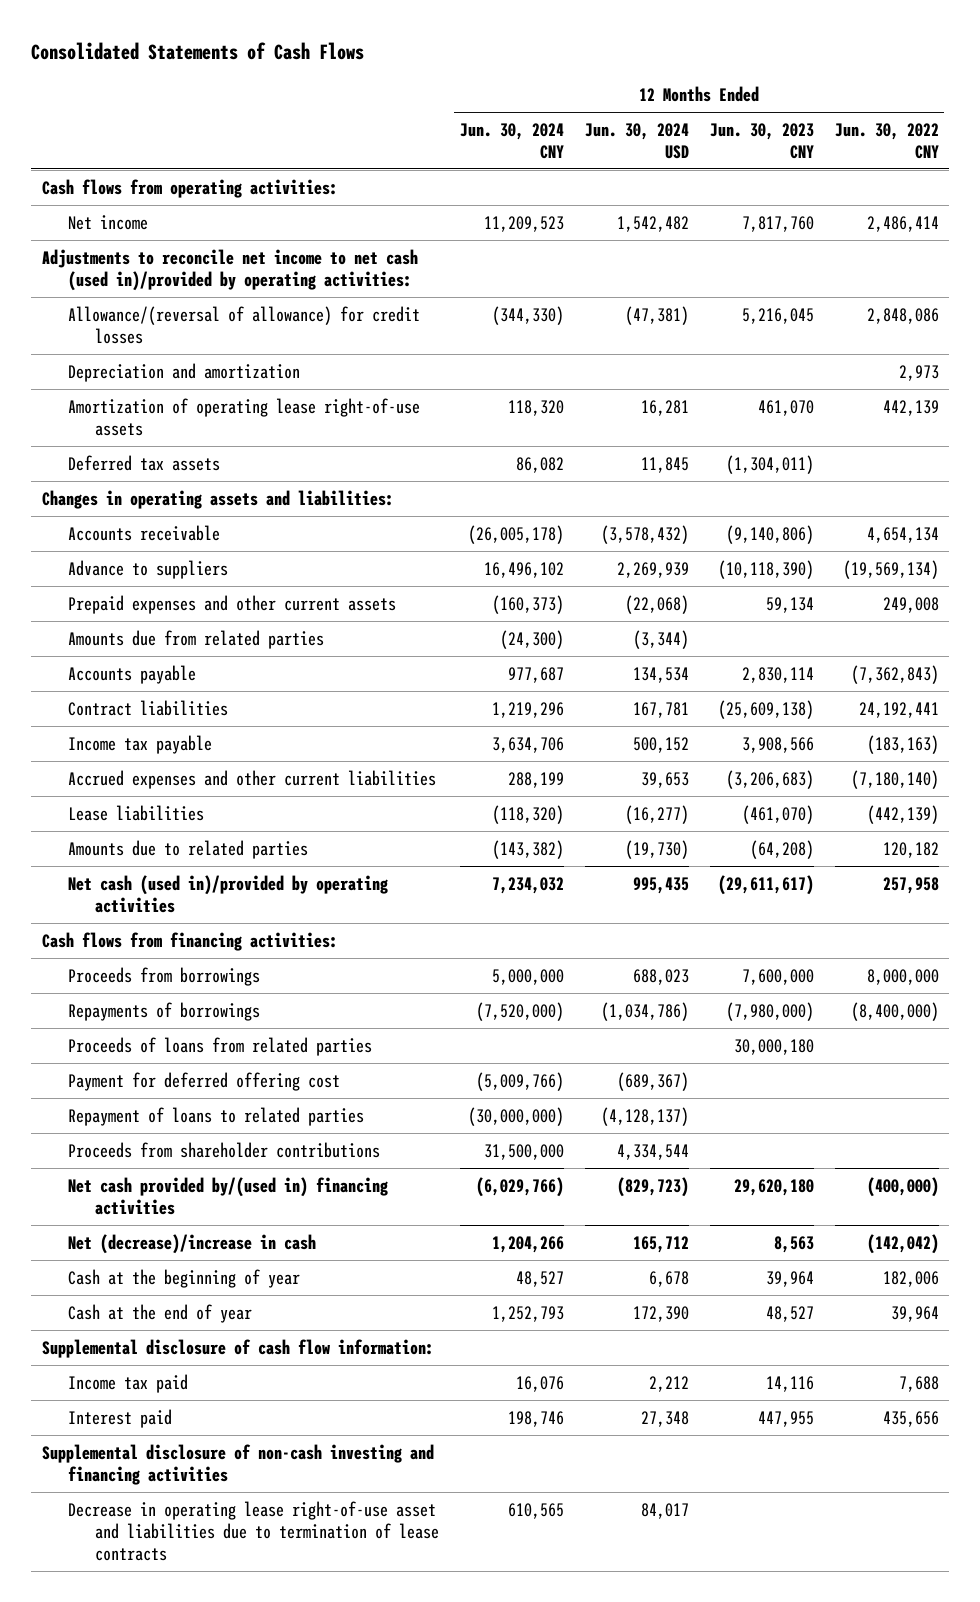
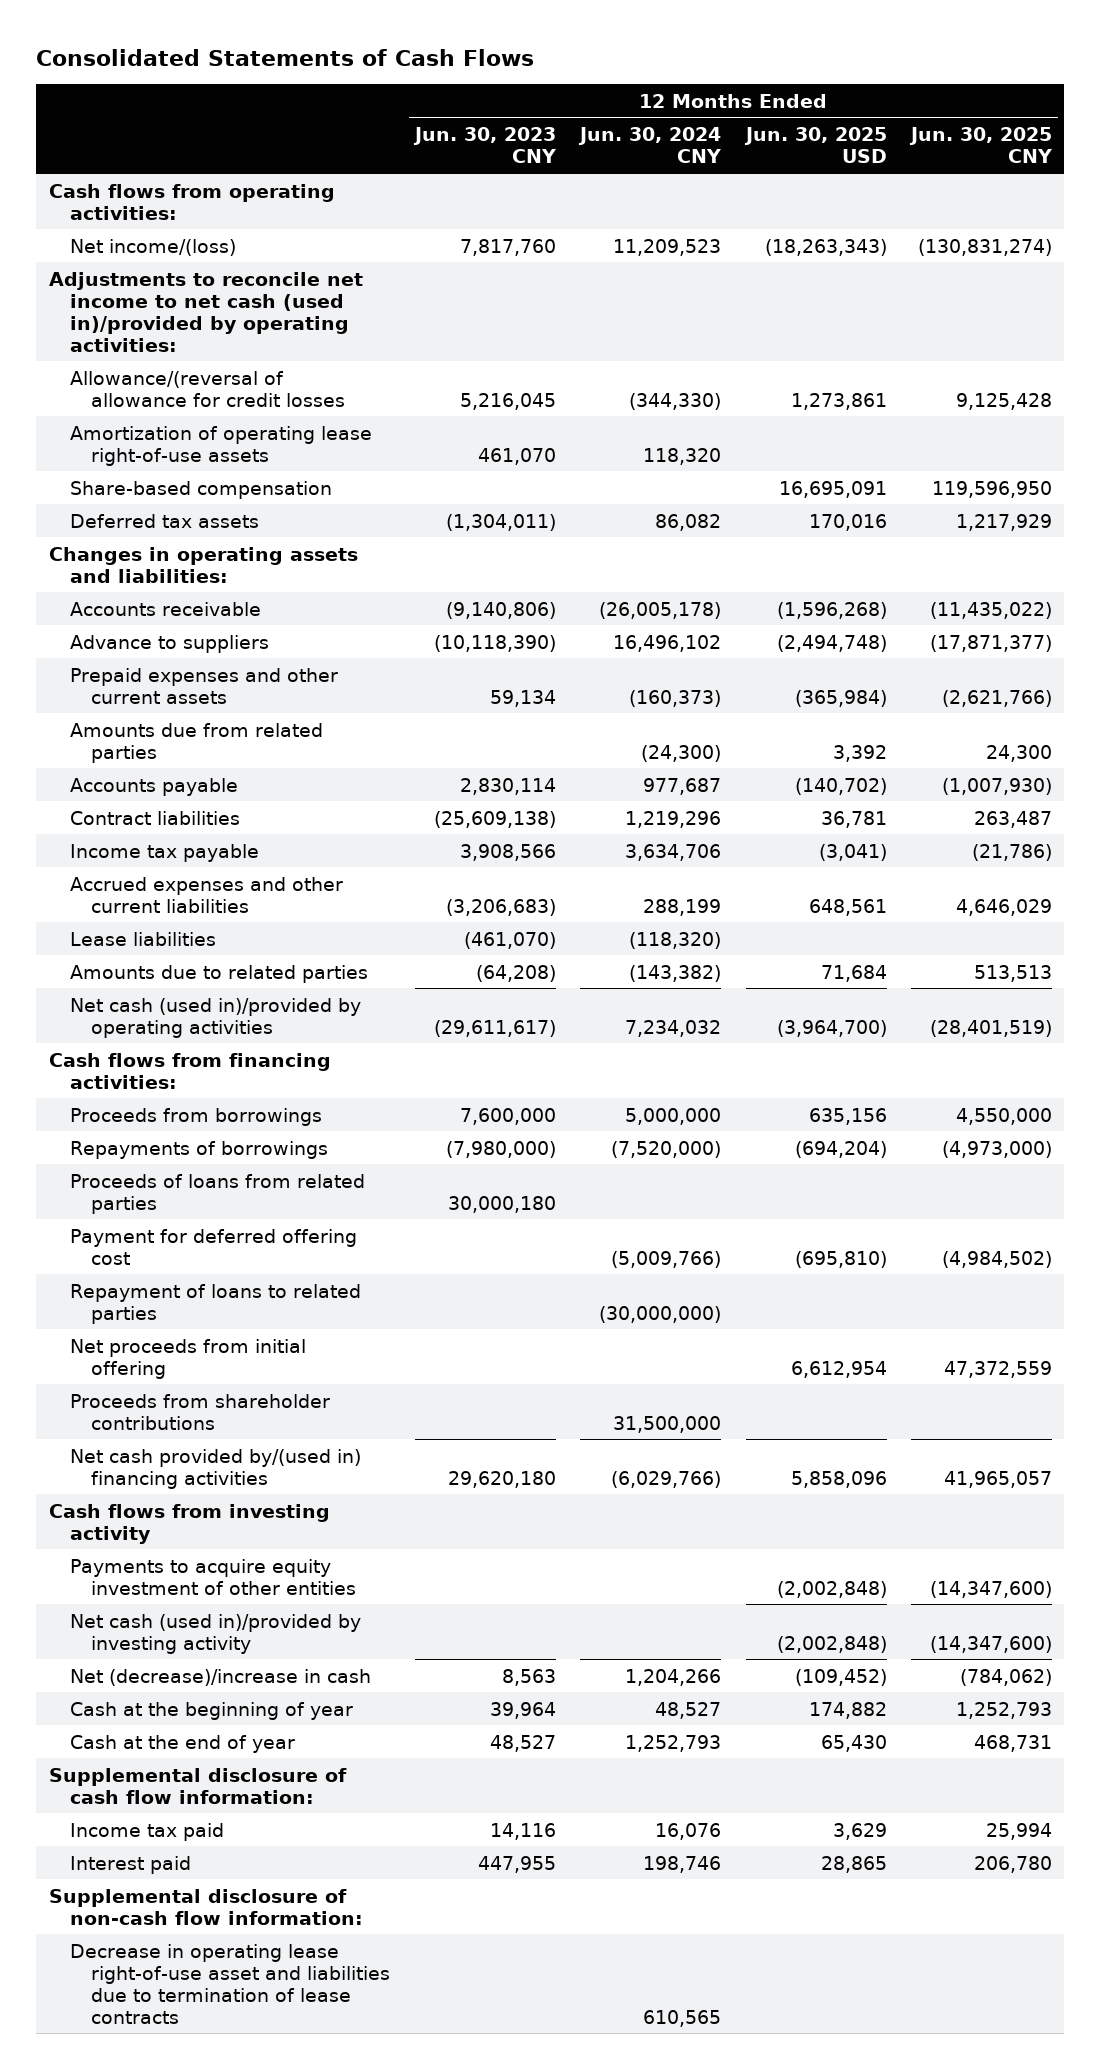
- | 12 Months Ended Jun. 30, 2024 CNY | 12 Months Ended Jun. 30, 2024 USD | 12 Months Ended Jun. 30, 2023 CNY | 12 Months Ended Jun. 30, 2022 CNY
+ | 12 Months Ended Jun. 30, 2023 CNY | 12 Months Ended Jun. 30, 2024 CNY | 12 Months Ended Jun. 30, 2025 USD | 12 Months Ended Jun. 30, 2025 CNY
- Net income | 11,209,523 | 1,542,482 | 7,817,760 | 2,486,414
+ Net income/(loss) | 7,817,760 | 11,209,523 | (18,263,343) | (130,831,274)
- Allowance/(reversal of allowance) for credit losses | (344,330) | (47,381) | 5,216,045 | 2,848,086
- Depreciation and amortization | | | | 2,973
+ Allowance/(reversal of allowance for credit losses | 5,216,045 | (344,330) | 1,273,861 | 9,125,428
+ Share-based compensation | | | 16,695,091 | 119,596,950
+ Net proceeds from initial offering | | | 6,612,954 | 47,372,559
+ Cash flows from investing activity
+ Payments to acquire equity investment of other entities | | | (2,002,848) | (14,347,600)
+ Net cash (used in)/provided by investing activity | | | (2,002,848) | (14,347,600)
- Supplemental disclosure of non-cash investing and financing activities
+ Supplemental disclosure of non-cash flow information:

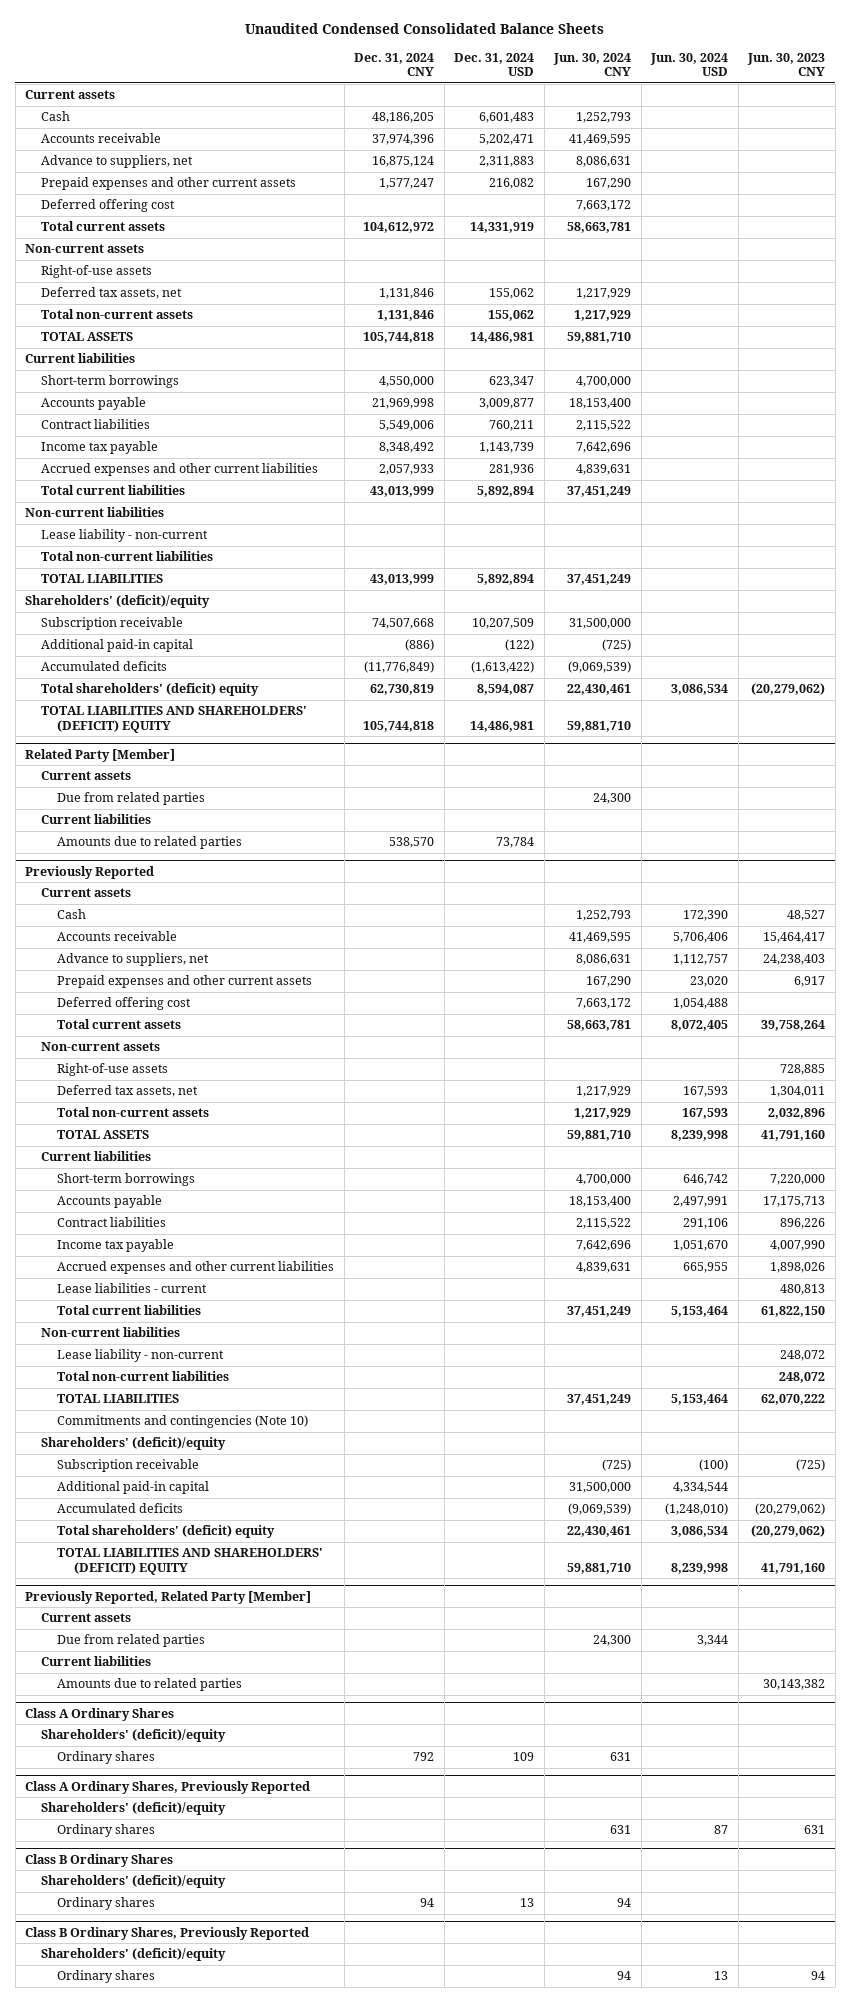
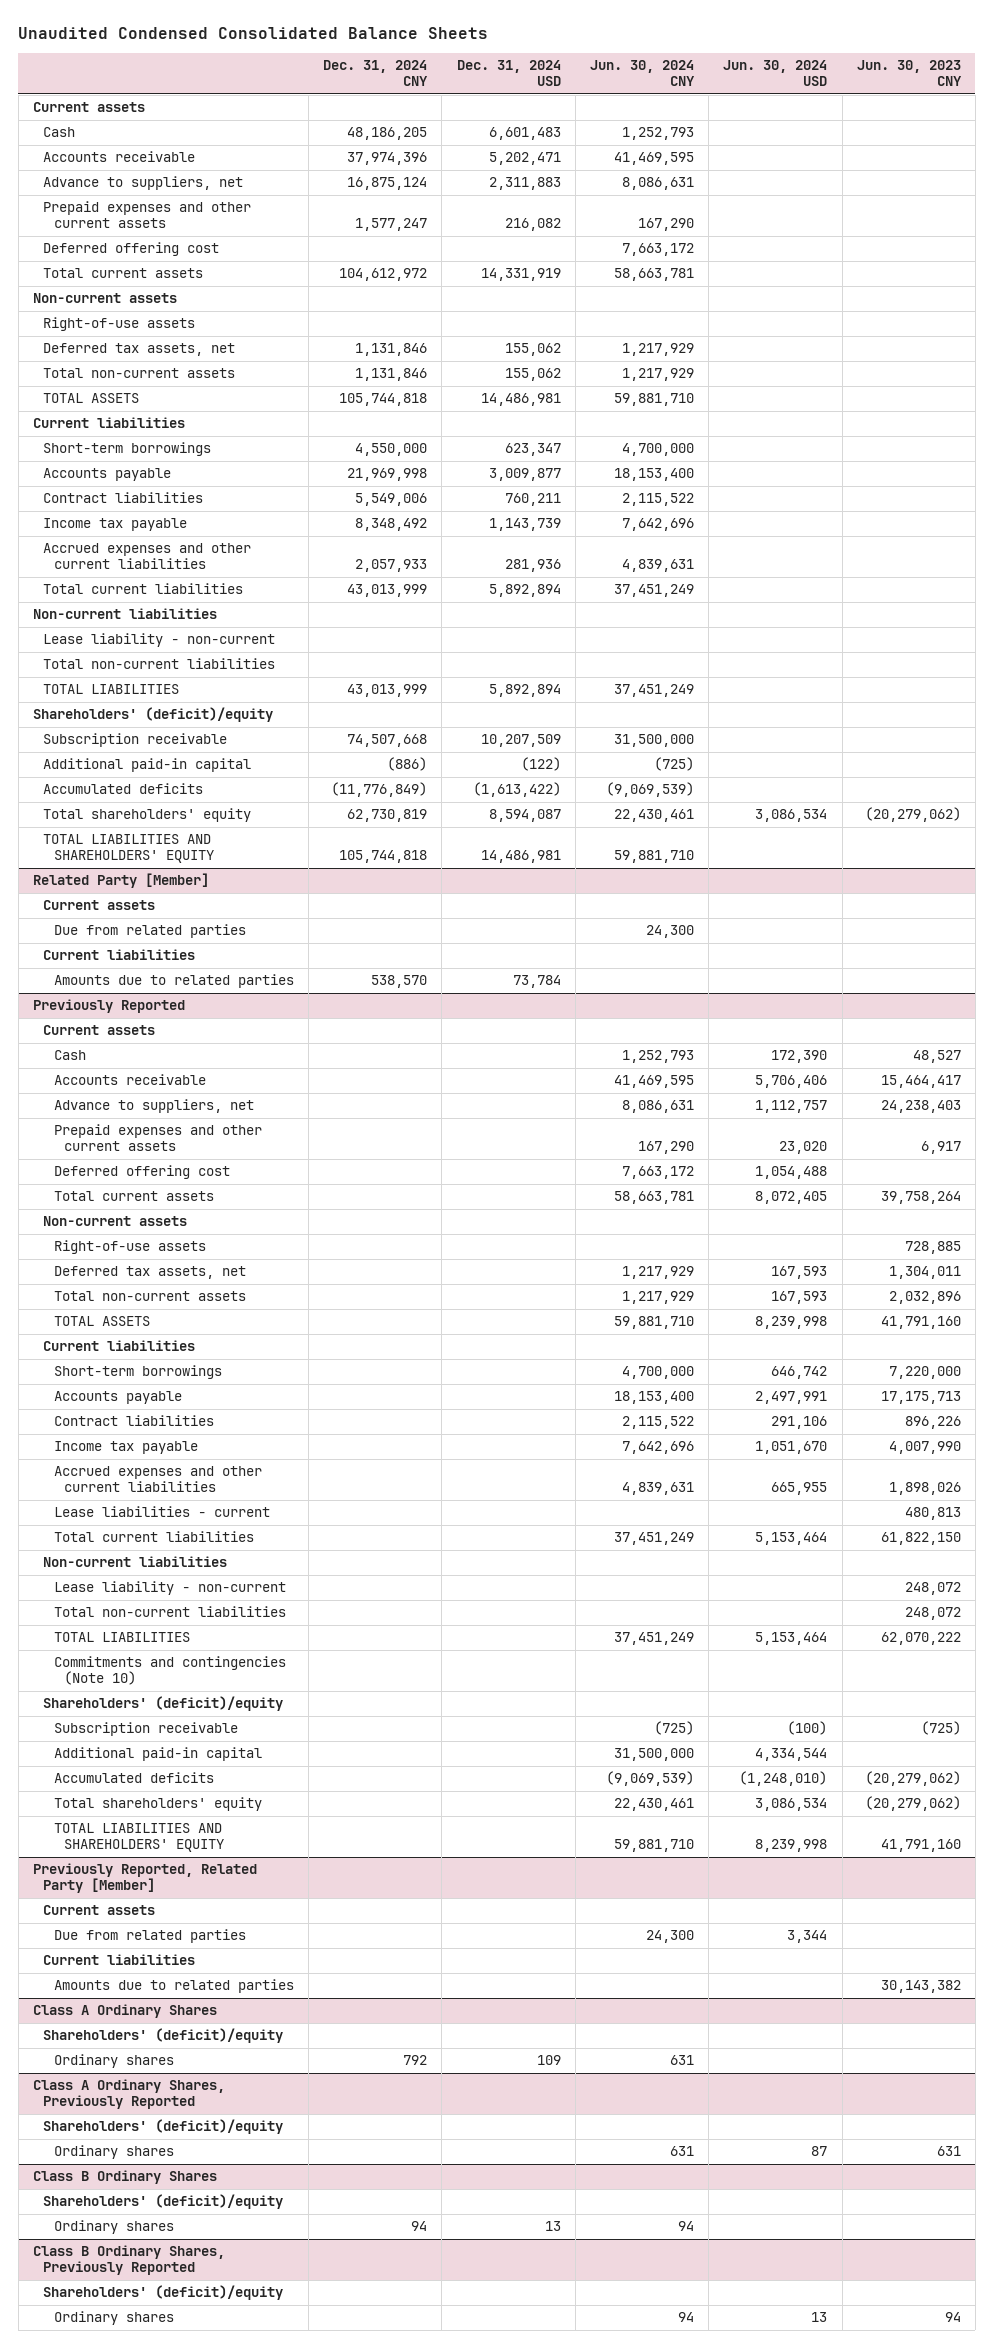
- Total shareholders' (deficit) equity | 62,730,819 | 8,594,087 | 22,430,461 | 3,086,534 | (20,279,062)
- TOTAL LIABILITIES AND SHAREHOLDERS' (DEFICIT) EQUITY | 105,744,818 | 14,486,981 | 59,881,710 | |
+ Total shareholders' equity | 62,730,819 | 8,594,087 | 22,430,461 | 3,086,534 | (20,279,062)
+ TOTAL LIABILITIES AND SHAREHOLDERS' EQUITY | 105,744,818 | 14,486,981 | 59,881,710 | |
@ Previously Reported
- Total shareholders' (deficit) equity | | | 22,430,461 | 3,086,534 | (20,279,062)
- TOTAL LIABILITIES AND SHAREHOLDERS' (DEFICIT) EQUITY | | | 59,881,710 | 8,239,998 | 41,791,160
+ Total shareholders' equity | | | 22,430,461 | 3,086,534 | (20,279,062)
+ TOTAL LIABILITIES AND SHAREHOLDERS' EQUITY | | | 59,881,710 | 8,239,998 | 41,791,160

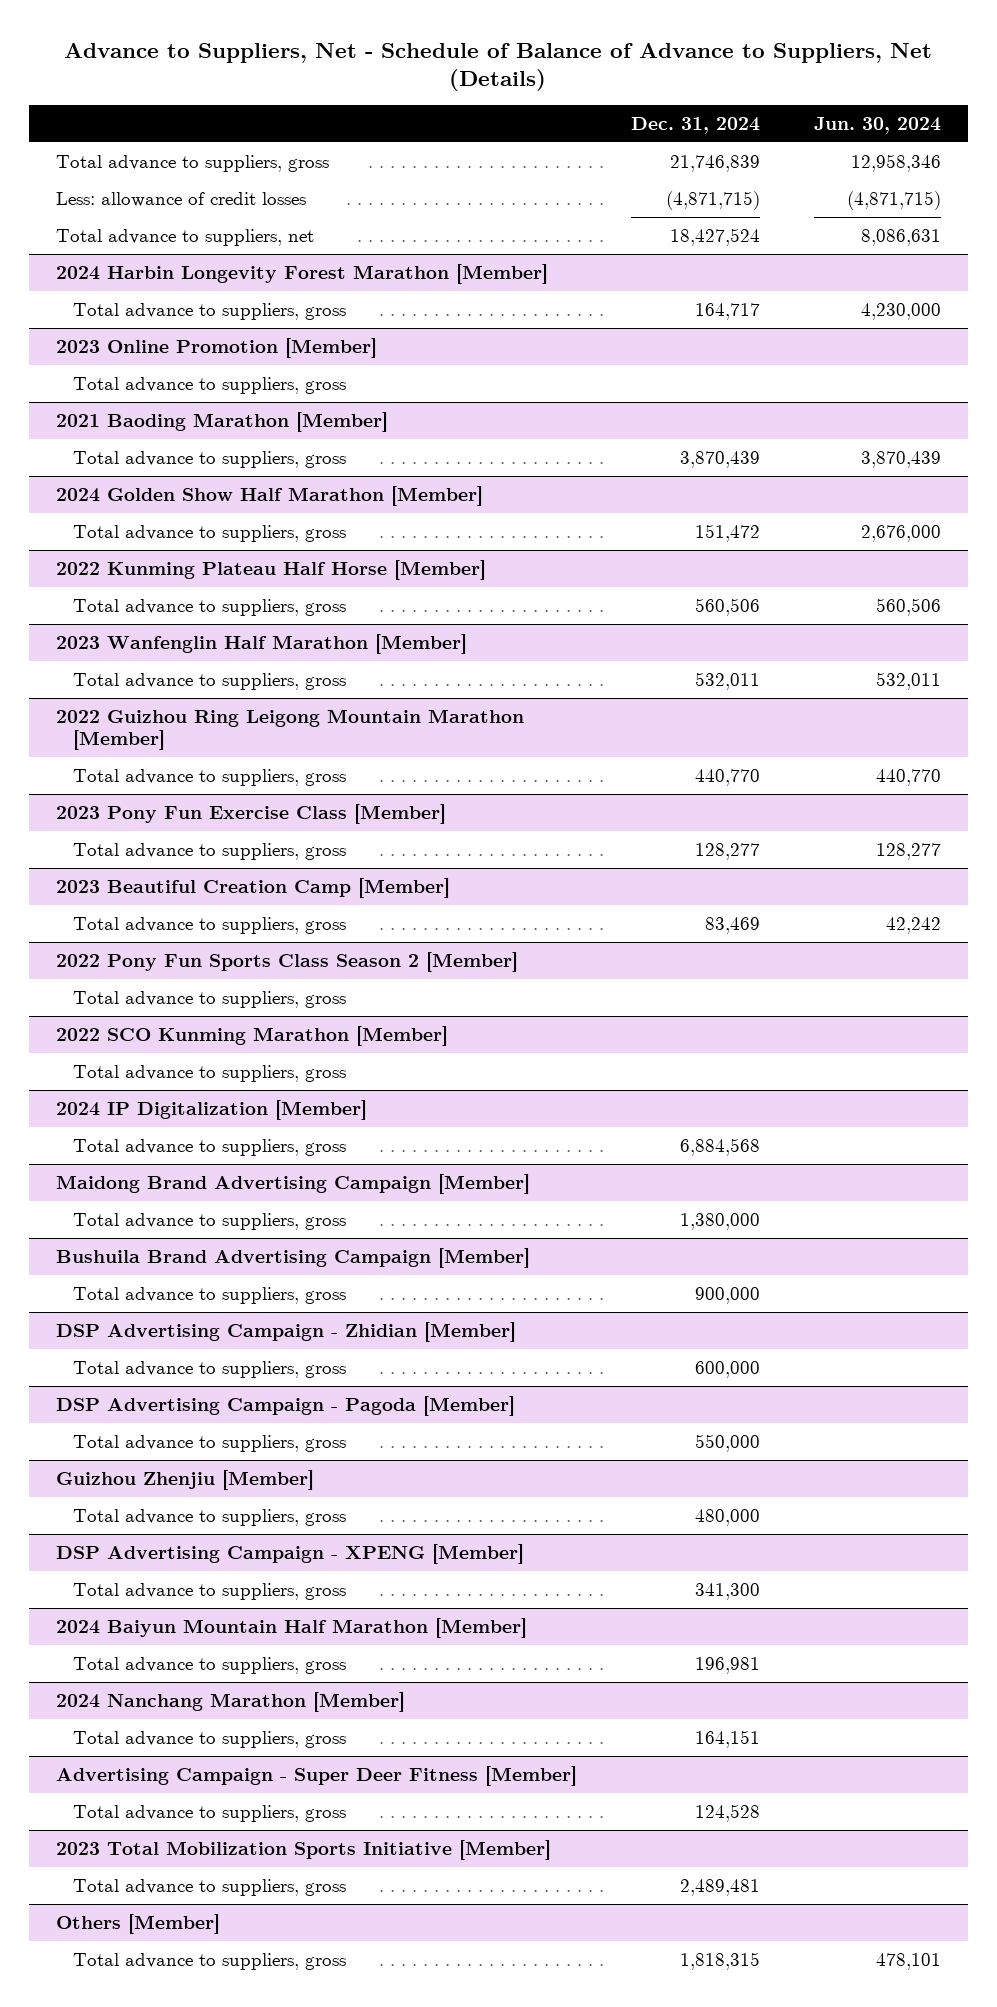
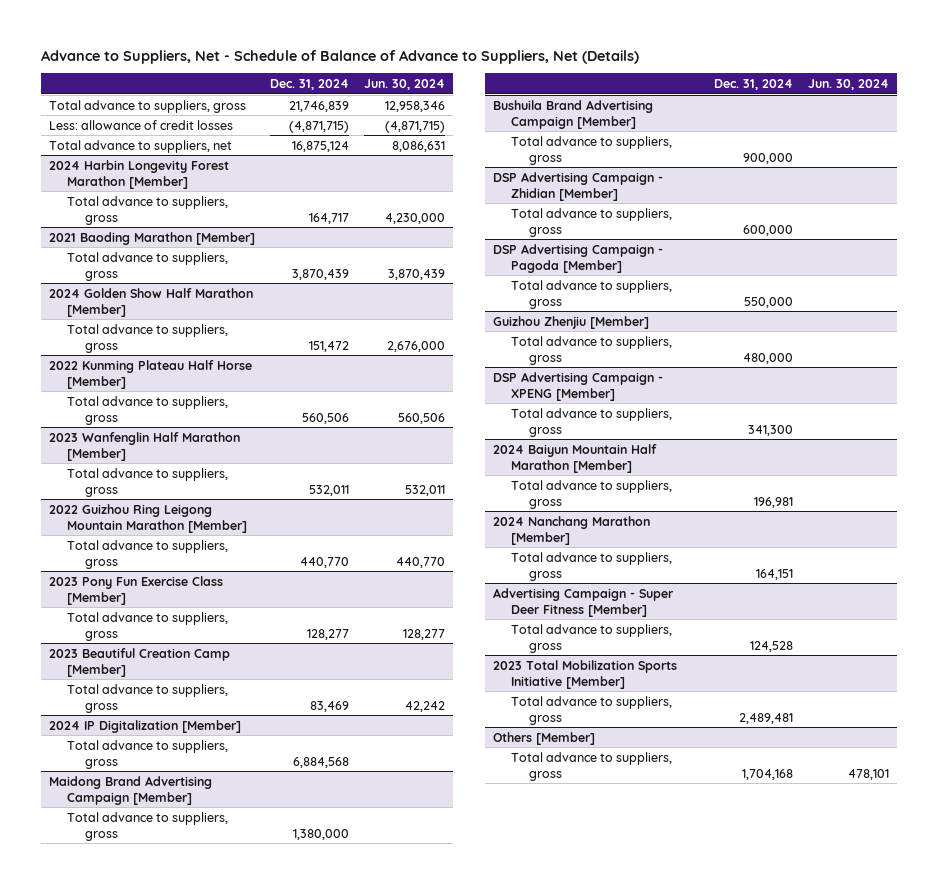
- Total advance to suppliers, net | 18,427,524 | 8,086,631
+ Total advance to suppliers, net | 16,875,124 | 8,086,631
- 2023 Online Promotion [Member]
- Total advance to suppliers, gross
- 2022 Pony Fun Sports Class Season 2 [Member]
- Total advance to suppliers, gross
- 2022 SCO Kunming Marathon [Member]
- Total advance to suppliers, gross
@ Others [Member]
- Total advance to suppliers, gross | 1,818,315 | 478,101
+ Total advance to suppliers, gross | 1,704,168 | 478,101

